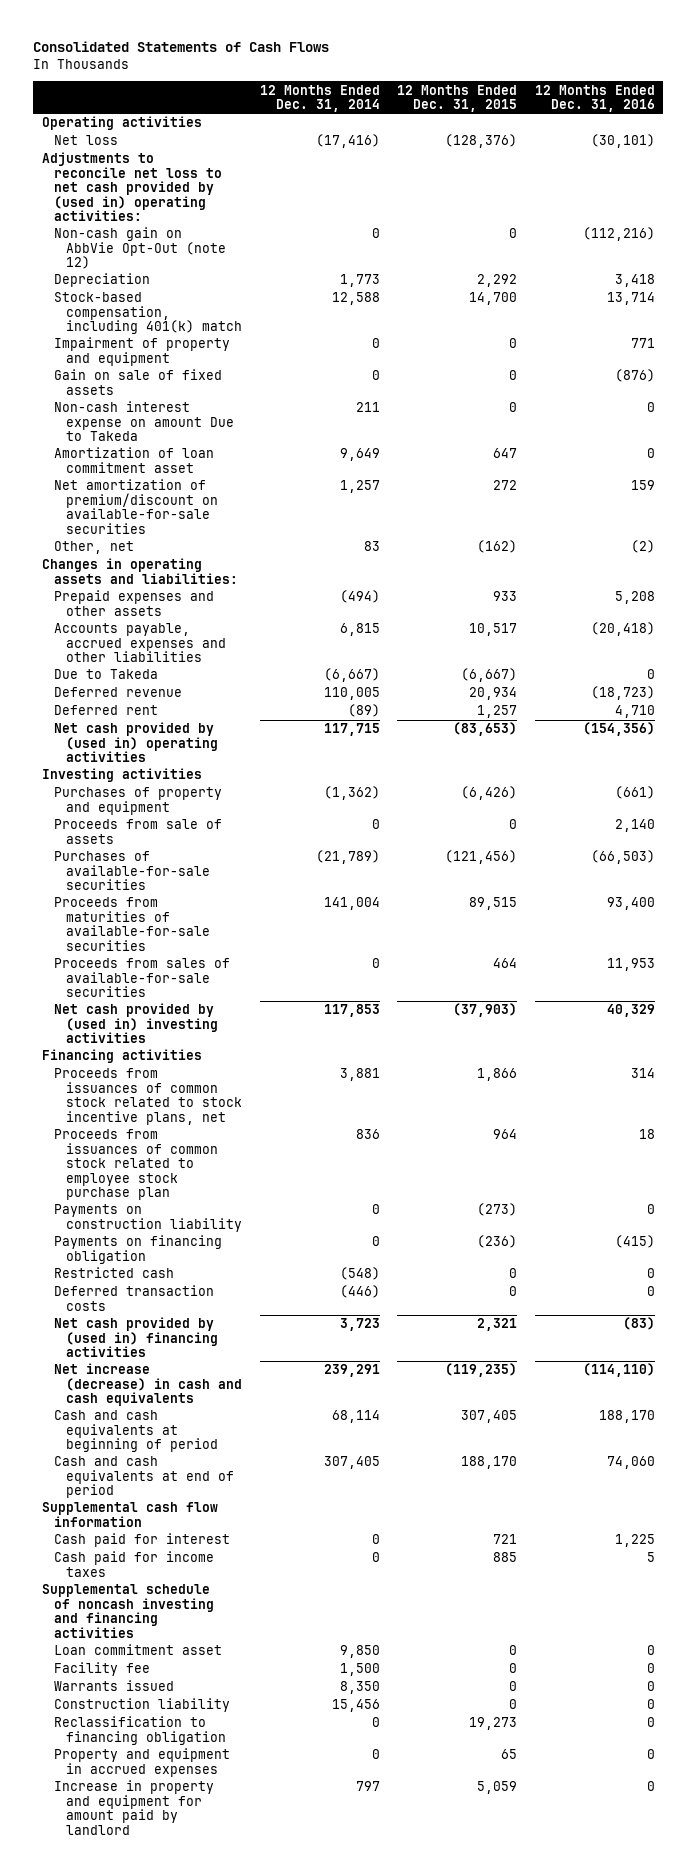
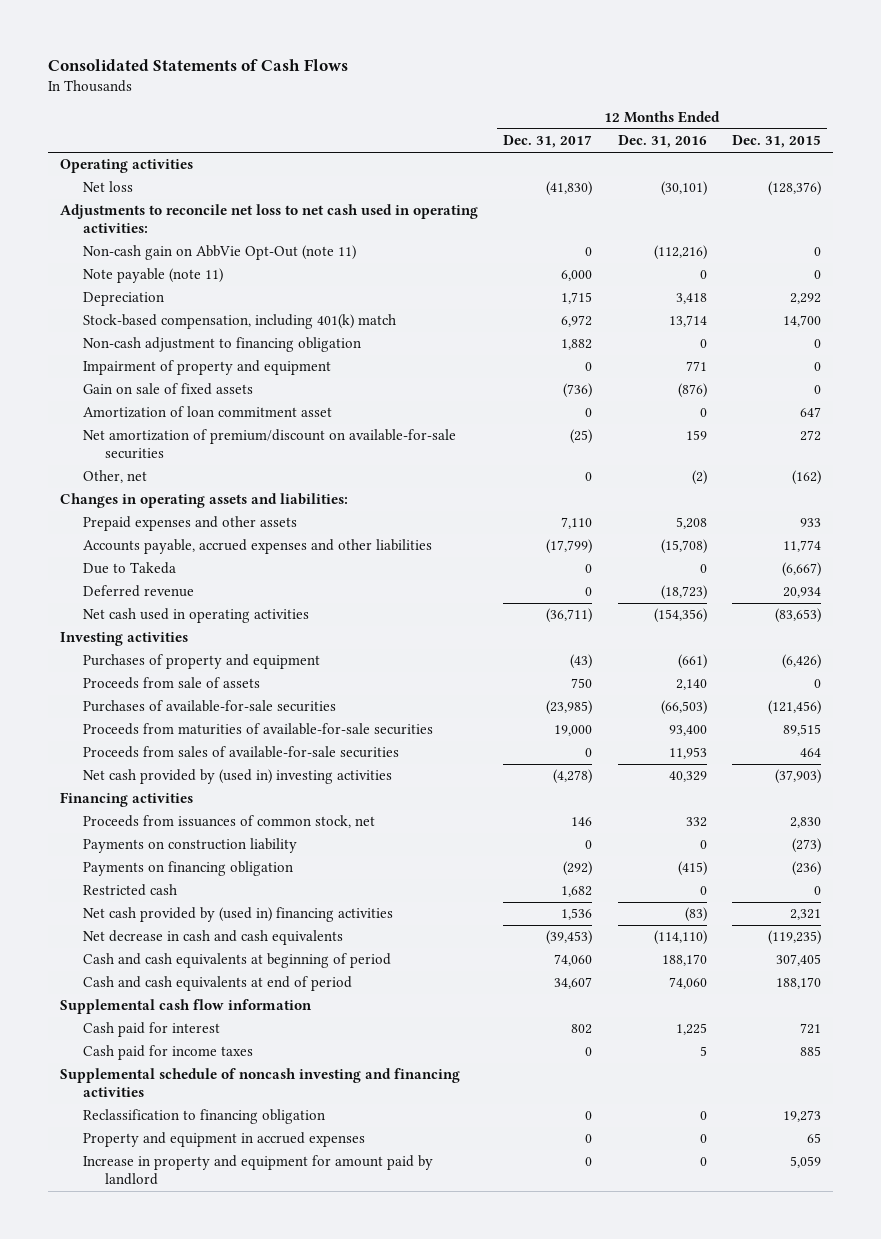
- | 12 Months Ended Dec. 31, 2014 | 12 Months Ended Dec. 31, 2015 | 12 Months Ended Dec. 31, 2016
+ | 12 Months Ended Dec. 31, 2017 | 12 Months Ended Dec. 31, 2016 | 12 Months Ended Dec. 31, 2015
- Adjustments to reconcile net loss to net cash provided by (used in) operating activities:
- Non-cash gain on AbbVie Opt-Out (note 12) | 0 | 0 | (112,216)
+ Adjustments to reconcile net loss to net cash used in operating activities:
+ Non-cash gain on AbbVie Opt-Out (note 11) | 0 | (112,216) | 0
+ Note payable (note 11) | 6,000 | 0 | 0
+ Non-cash adjustment to financing obligation | 1,882 | 0 | 0
- Non-cash interest expense on amount Due to Takeda | 211 | 0 | 0
- Accounts payable, accrued expenses and other liabilities | 6,815 | 10,517 | (20,418)
+ Accounts payable, accrued expenses and other liabilities | (17,799) | (15,708) | 11,774
- Deferred rent | (89) | 1,257 | 4,710
- Net cash provided by (used in) operating activities | 117,715 | (83,653) | (154,356)
+ Net cash used in operating activities | (36,711) | (154,356) | (83,653)
- Proceeds from issuances of common stock related to stock incentive plans, net | 3,881 | 1,866 | 314
- Proceeds from issuances of common stock related to employee stock purchase plan | 836 | 964 | 18
+ Proceeds from issuances of common stock, net | 146 | 332 | 2,830
- Deferred transaction costs | (446) | 0 | 0
- Net increase (decrease) in cash and cash equivalents | 239,291 | (119,235) | (114,110)
+ Net decrease in cash and cash equivalents | (39,453) | (114,110) | (119,235)
- Loan commitment asset | 9,850 | 0 | 0
- Facility fee | 1,500 | 0 | 0
- Warrants issued | 8,350 | 0 | 0
- Construction liability | 15,456 | 0 | 0

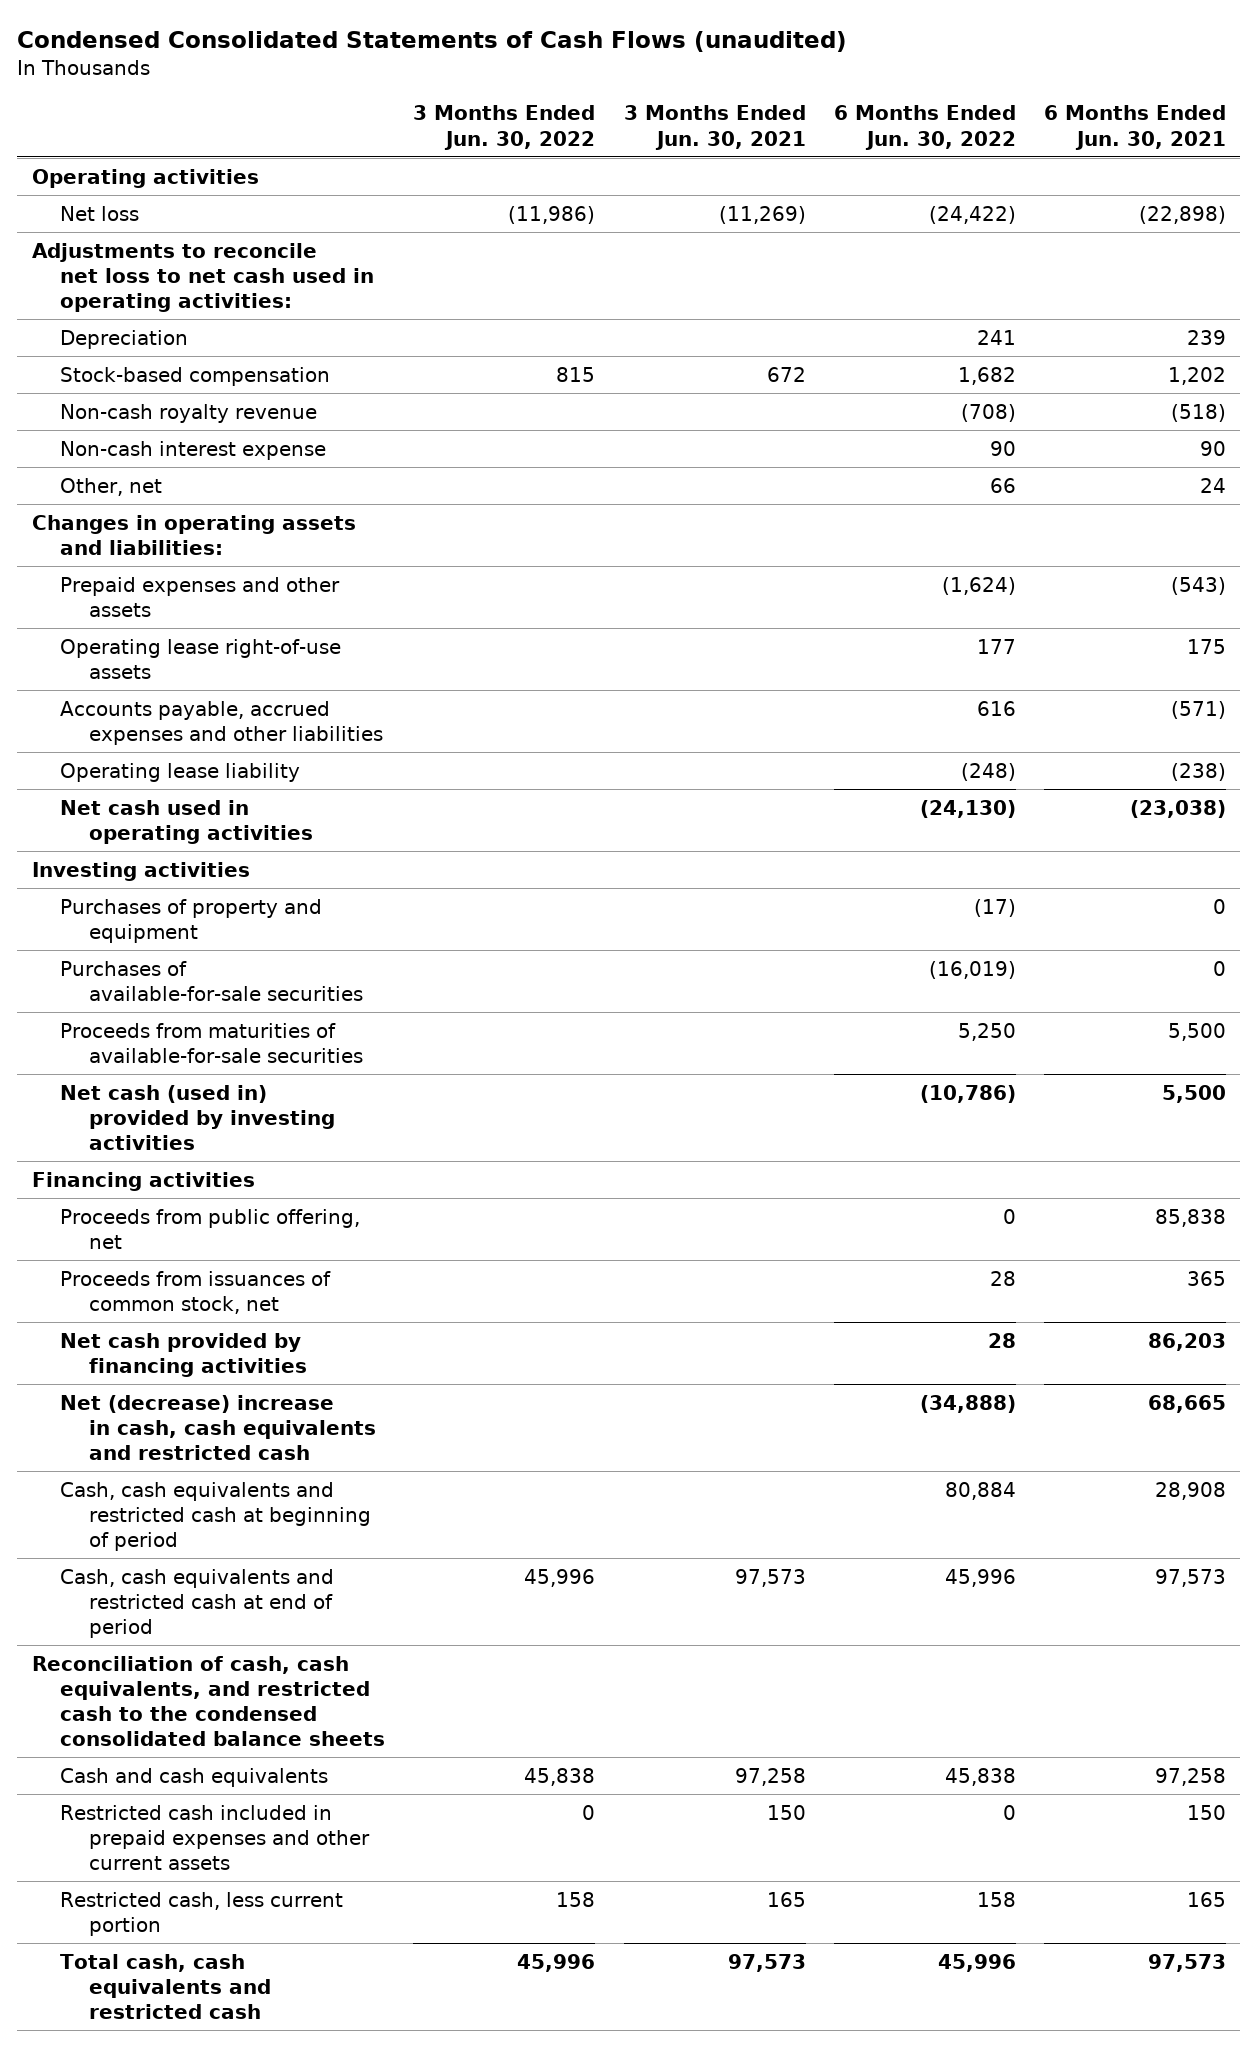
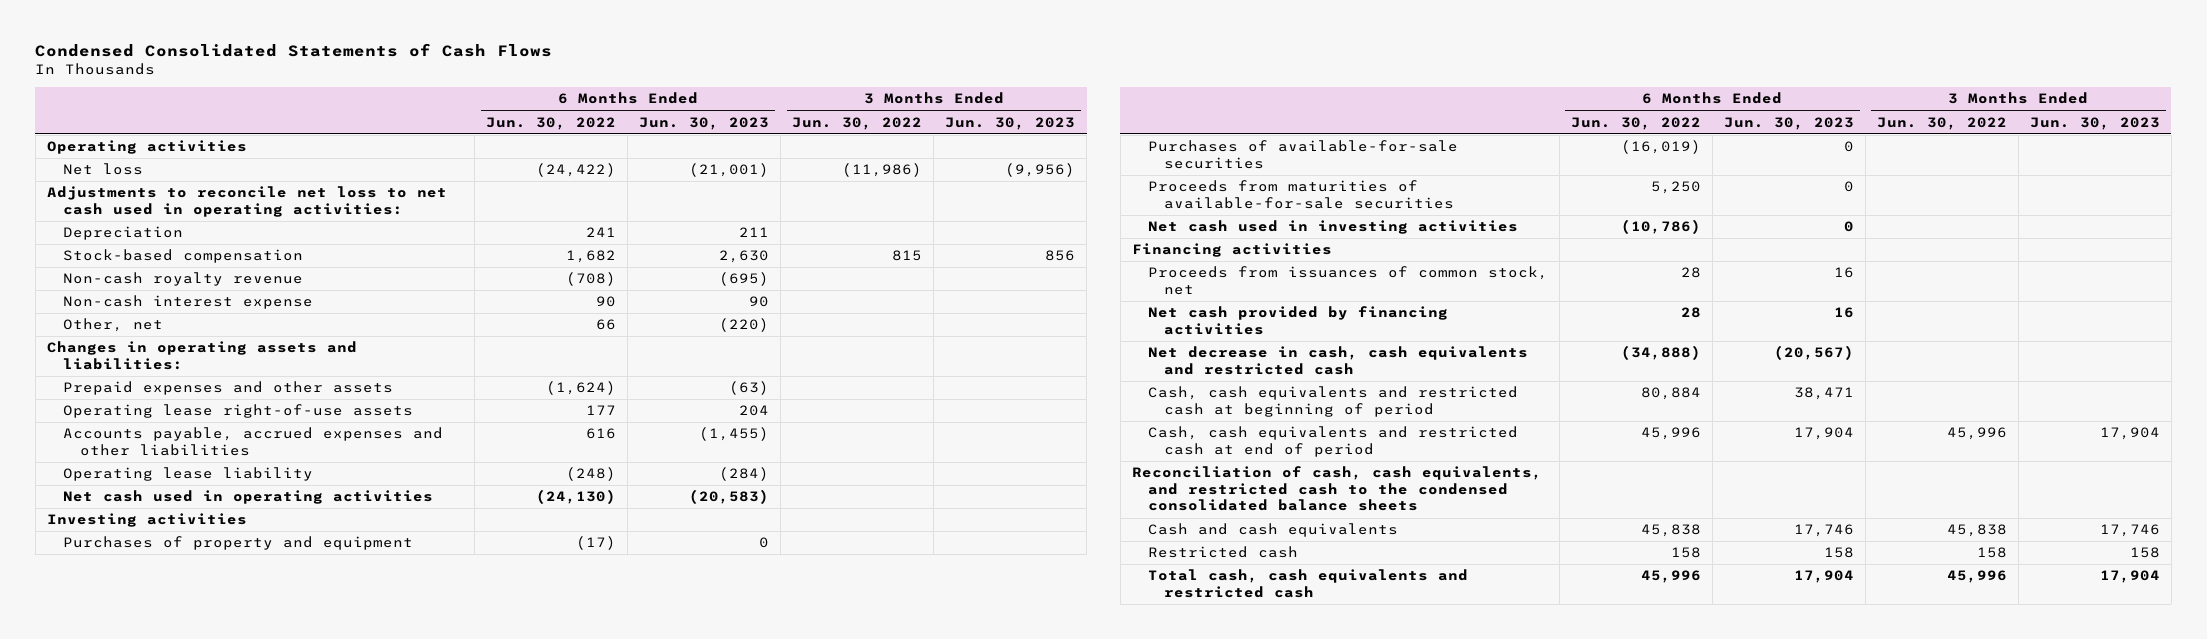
- Condensed Consolidated Statements of Cash Flows (unaudited)
+ Condensed Consolidated Statements of Cash Flows
- | 3 Months Ended Jun. 30, 2022 | 3 Months Ended Jun. 30, 2021 | 6 Months Ended Jun. 30, 2022 | 6 Months Ended Jun. 30, 2021
+ | 6 Months Ended Jun. 30, 2022 | 6 Months Ended Jun. 30, 2023 | 3 Months Ended Jun. 30, 2022 | 3 Months Ended Jun. 30, 2023
- Net cash (used in) provided by investing activities | | | (10,786) | 5,500
+ Net cash used in investing activities | (10,786) | 0 | |
- Proceeds from public offering, net | | | 0 | 85,838
- Net (decrease) increase in cash, cash equivalents and restricted cash | | | (34,888) | 68,665
+ Net decrease in cash, cash equivalents and restricted cash | (34,888) | (20,567) | |
- Restricted cash included in prepaid expenses and other current assets | 0 | 150 | 0 | 150
- Restricted cash, less current portion | 158 | 165 | 158 | 165
+ Restricted cash | 158 | 158 | 158 | 158

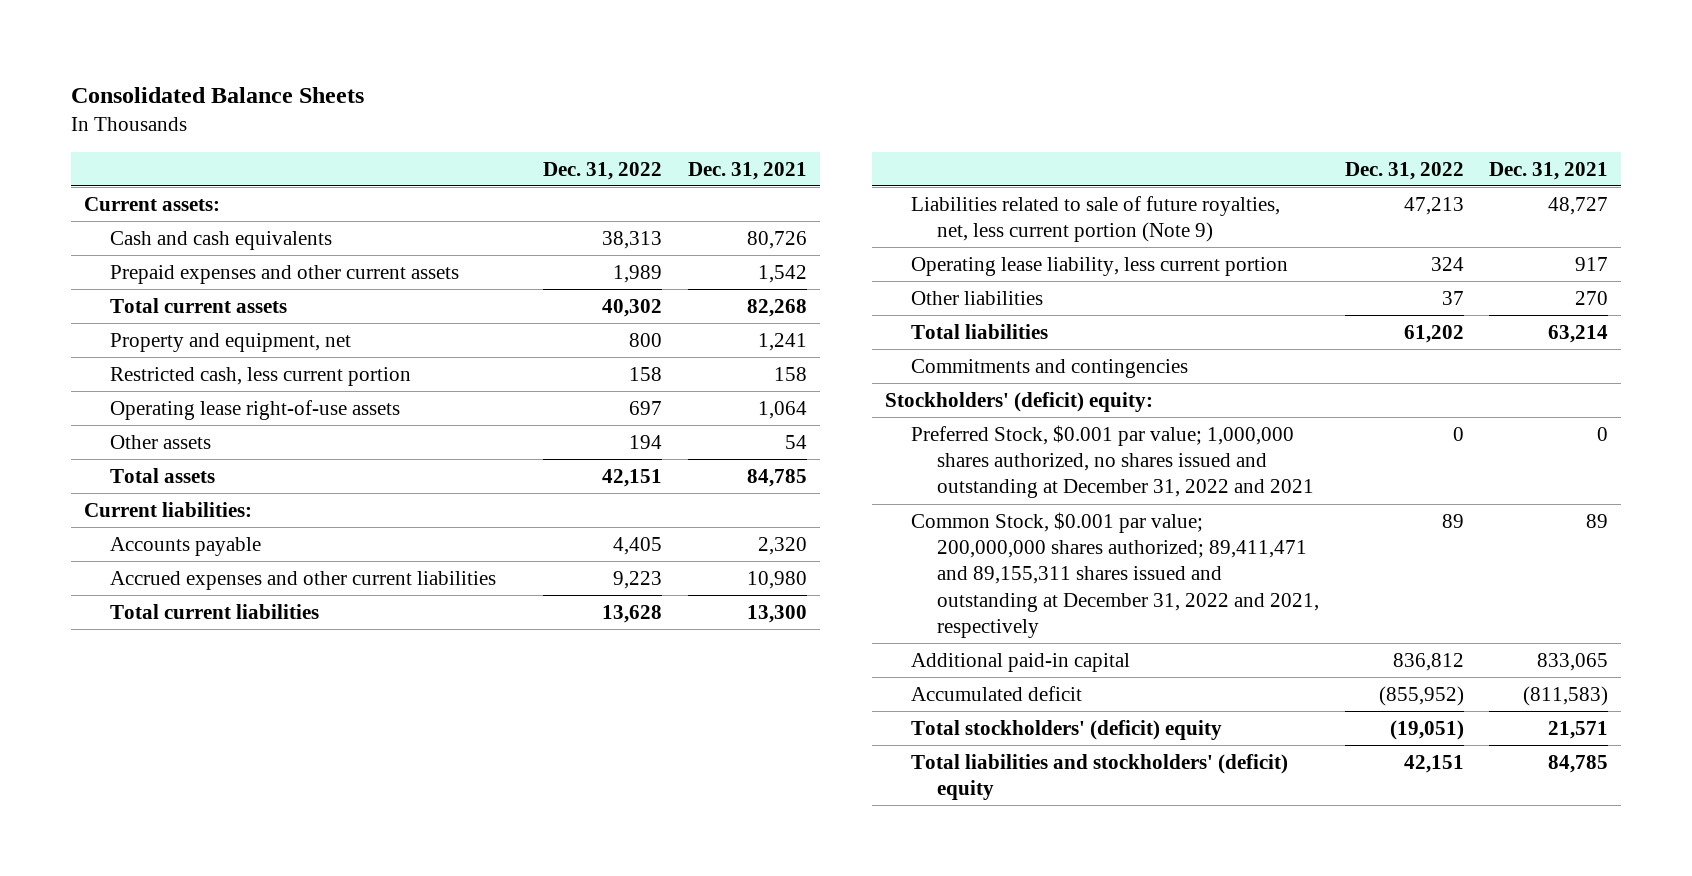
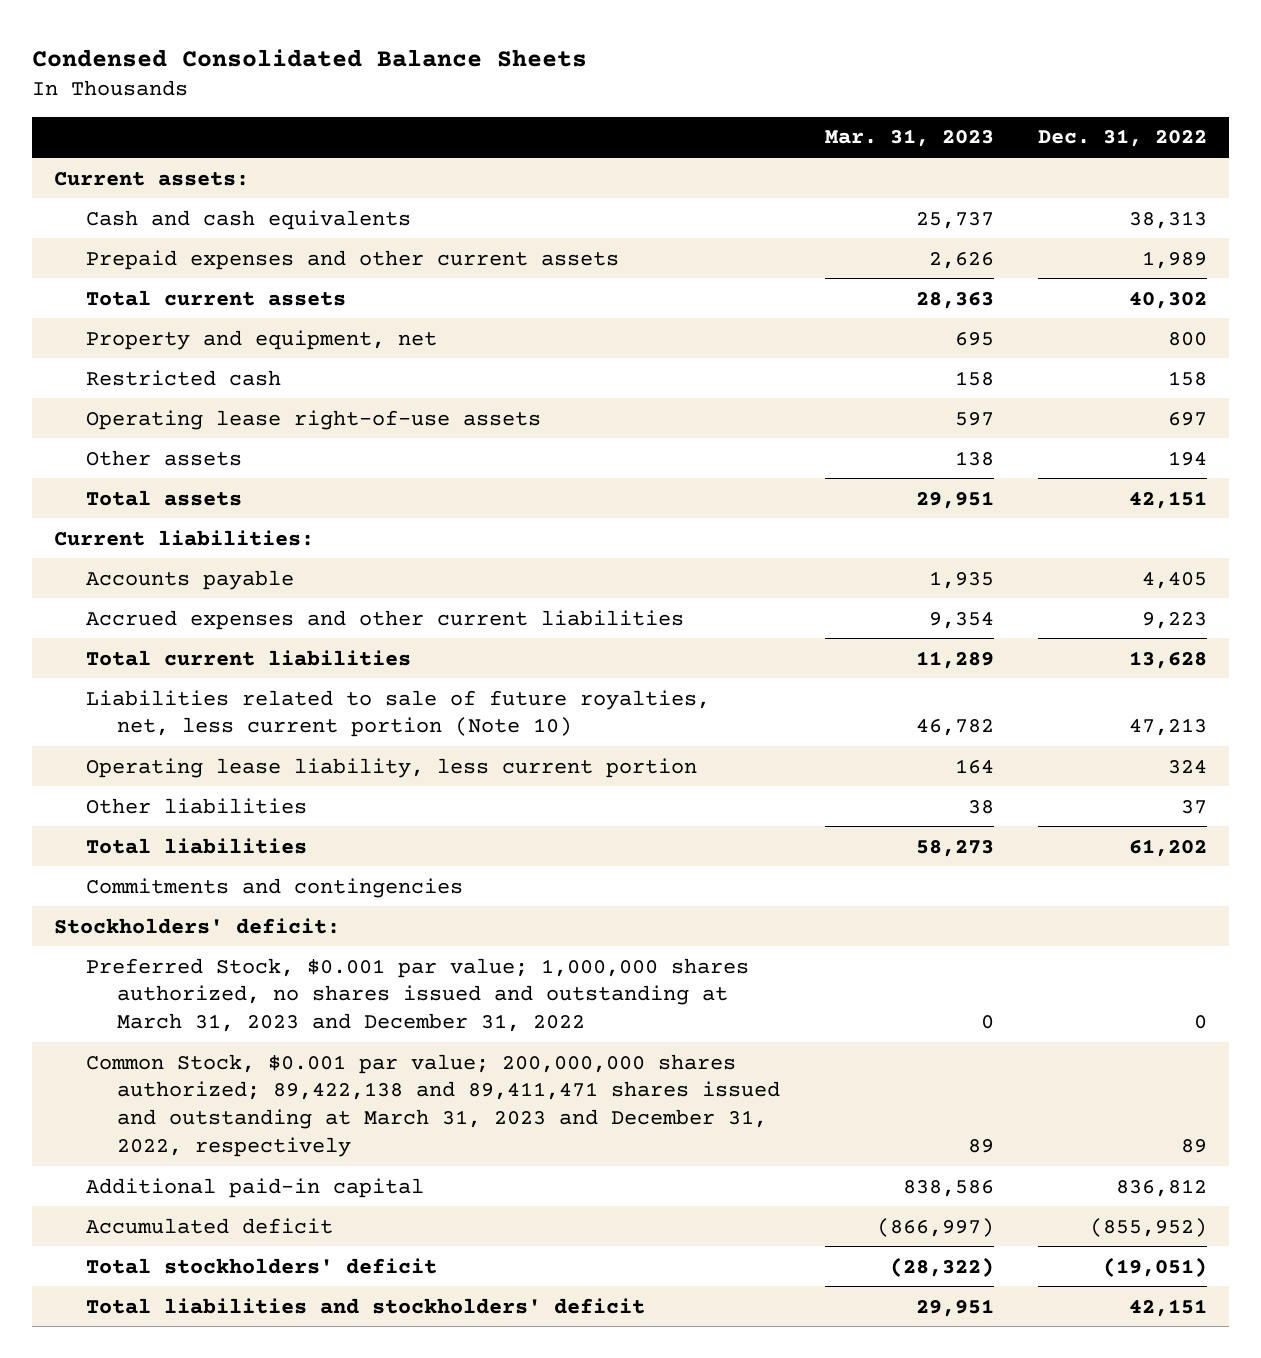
- Consolidated Balance Sheets
+ Condensed Consolidated Balance Sheets
- | Dec. 31, 2022 | Dec. 31, 2021
+ | Mar. 31, 2023 | Dec. 31, 2022
- Restricted cash, less current portion | 158 | 158
+ Restricted cash | 158 | 158
- Liabilities related to sale of future royalties, net, less current portion (Note 9) | 47,213 | 48,727
+ Liabilities related to sale of future royalties, net, less current portion (Note 10) | 46,782 | 47,213
- Stockholders' (deficit) equity:
- Preferred Stock, $0.001 par value; 1,000,000 shares authorized, no shares issued and outstanding at December 31, 2022 and 2021 | 0 | 0
- Common Stock, $0.001 par value; 200,000,000 shares authorized; 89,411,471 and 89,155,311 shares issued and outstanding at December 31, 2022 and 2021, respectively | 89 | 89
+ Stockholders' deficit:
+ Preferred Stock, $0.001 par value; 1,000,000 shares authorized, no shares issued and outstanding at March 31, 2023 and December 31, 2022 | 0 | 0
+ Common Stock, $0.001 par value; 200,000,000 shares authorized; 89,422,138 and 89,411,471 shares issued and outstanding at March 31, 2023 and December 31, 2022, respectively | 89 | 89
- Total stockholders' (deficit) equity | (19,051) | 21,571
- Total liabilities and stockholders' (deficit) equity | 42,151 | 84,785
+ Total stockholders' deficit | (28,322) | (19,051)
+ Total liabilities and stockholders' deficit | 29,951 | 42,151

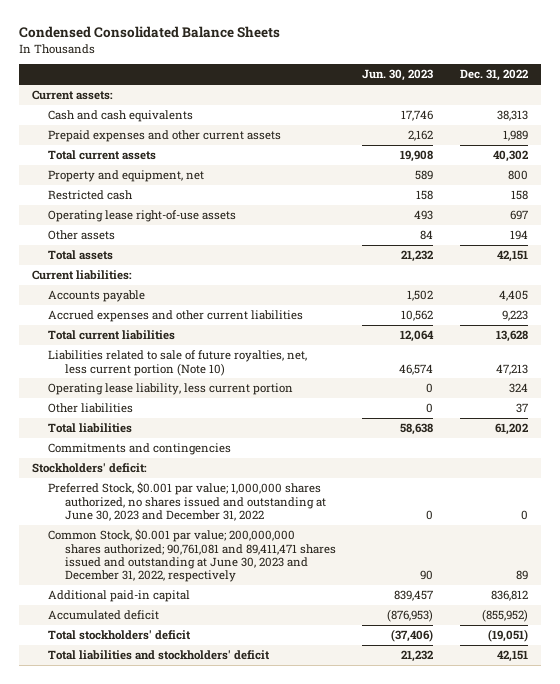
- | Mar. 31, 2023 | Dec. 31, 2022
+ | Jun. 30, 2023 | Dec. 31, 2022
- Preferred Stock, $0.001 par value; 1,000,000 shares authorized, no shares issued and outstanding at March 31, 2023 and December 31, 2022 | 0 | 0
- Common Stock, $0.001 par value; 200,000,000 shares authorized; 89,422,138 and 89,411,471 shares issued and outstanding at March 31, 2023 and December 31, 2022, respectively | 89 | 89
+ Preferred Stock, $0.001 par value; 1,000,000 shares authorized, no shares issued and outstanding at June 30, 2023 and December 31, 2022 | 0 | 0
+ Common Stock, $0.001 par value; 200,000,000 shares authorized; 90,761,081 and 89,411,471 shares issued and outstanding at June 30, 2023 and December 31, 2022, respectively | 90 | 89

